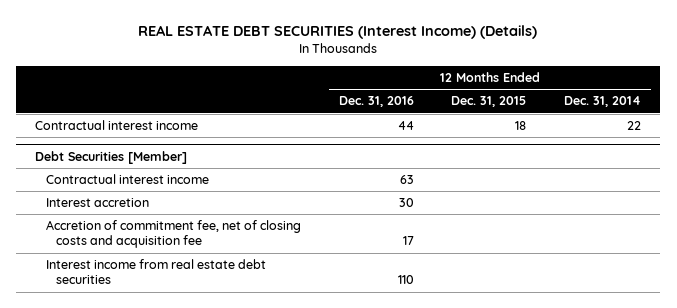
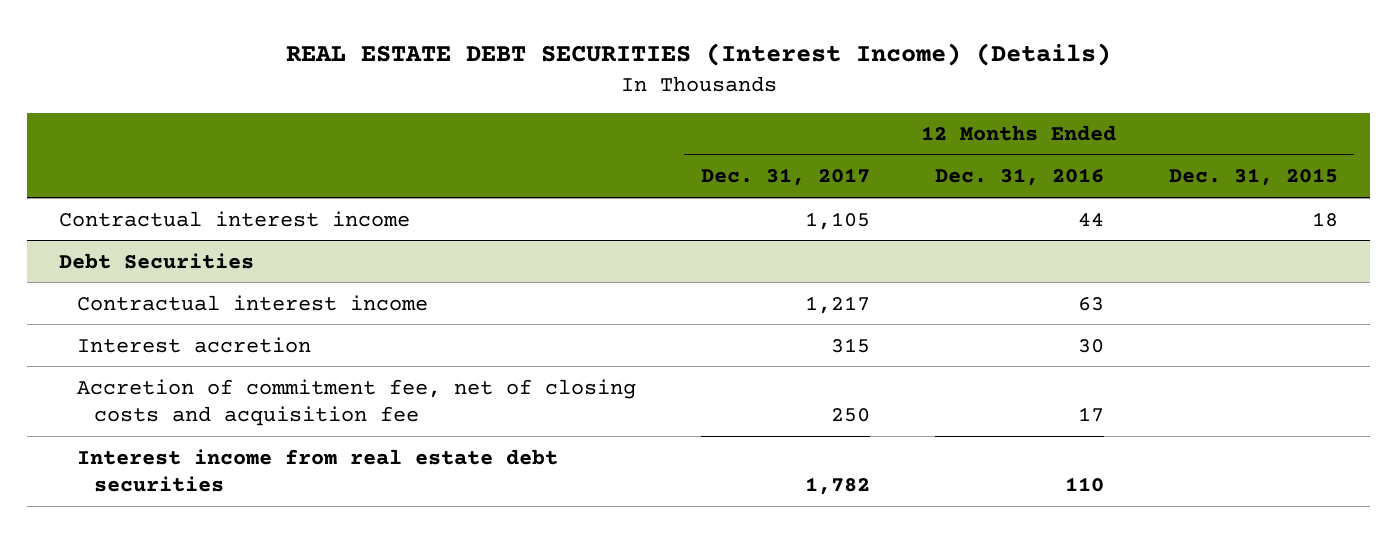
- | 12 Months Ended Dec. 31, 2016 | 12 Months Ended Dec. 31, 2015 | 12 Months Ended Dec. 31, 2014
+ | 12 Months Ended Dec. 31, 2017 | 12 Months Ended Dec. 31, 2016 | 12 Months Ended Dec. 31, 2015
- Debt Securities [Member]
+ Debt Securities

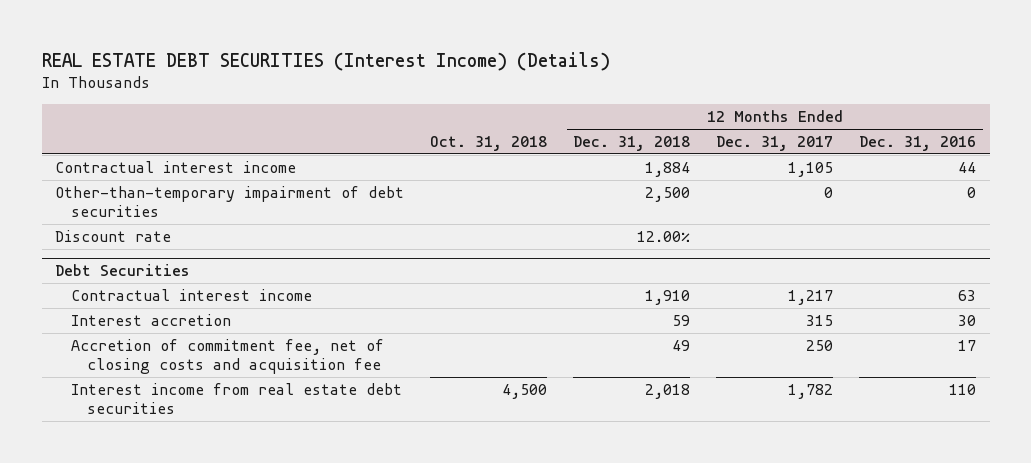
- | 12 Months Ended Dec. 31, 2017 | 12 Months Ended Dec. 31, 2016 | 12 Months Ended Dec. 31, 2015
+ | Oct. 31, 2018 | 12 Months Ended Dec. 31, 2018 | 12 Months Ended Dec. 31, 2017 | 12 Months Ended Dec. 31, 2016
+ Other-than-temporary impairment of debt securities | | 2,500 | 0 | 0
+ Discount rate | | 12.00% | |

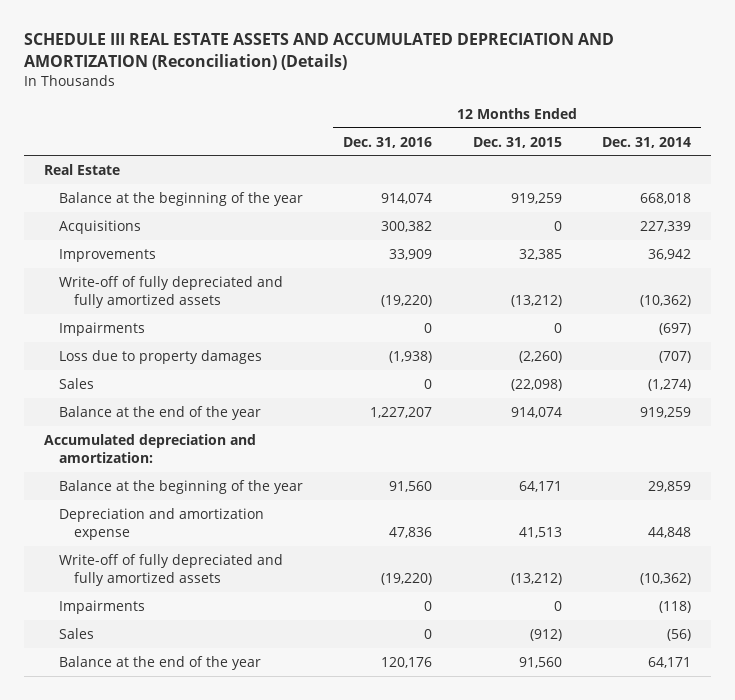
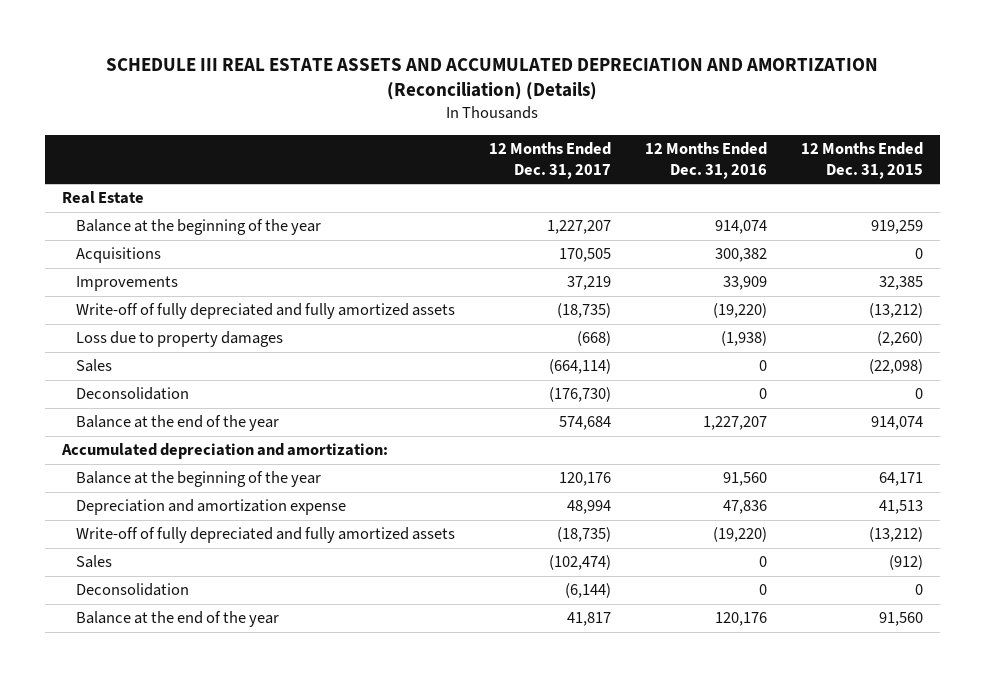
- | 12 Months Ended Dec. 31, 2016 | 12 Months Ended Dec. 31, 2015 | 12 Months Ended Dec. 31, 2014
+ | 12 Months Ended Dec. 31, 2017 | 12 Months Ended Dec. 31, 2016 | 12 Months Ended Dec. 31, 2015
- Impairments | 0 | 0 | (697)
+ Deconsolidation | (176,730) | 0 | 0
- Impairments | 0 | 0 | (118)
+ Deconsolidation | (6,144) | 0 | 0

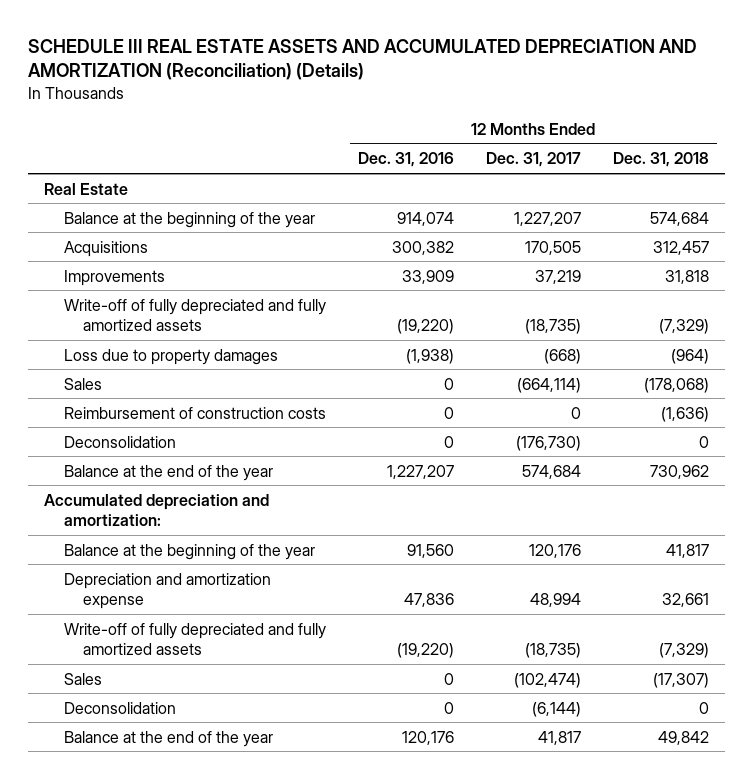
- | 12 Months Ended Dec. 31, 2017 | 12 Months Ended Dec. 31, 2016 | 12 Months Ended Dec. 31, 2015
+ | 12 Months Ended Dec. 31, 2016 | 12 Months Ended Dec. 31, 2017 | 12 Months Ended Dec. 31, 2018
+ Reimbursement of construction costs | 0 | 0 | (1,636)

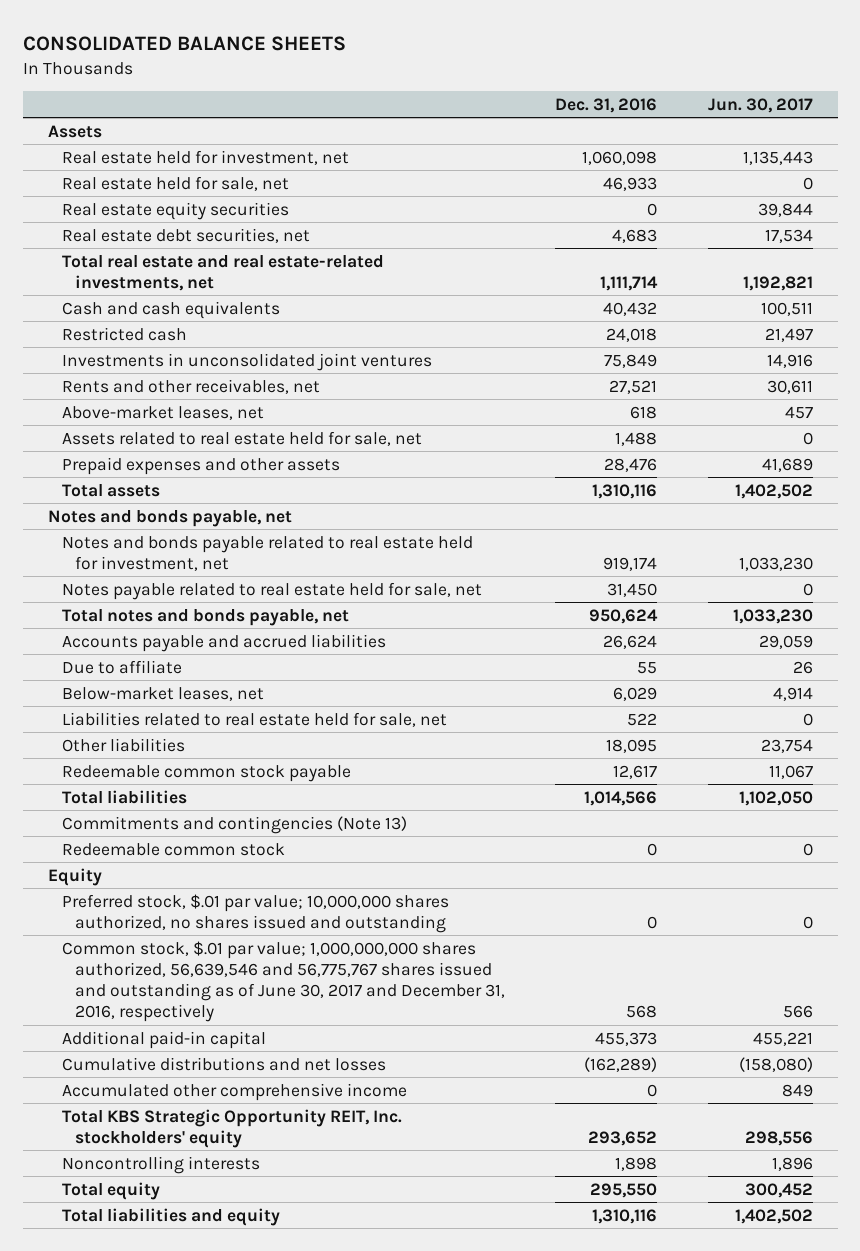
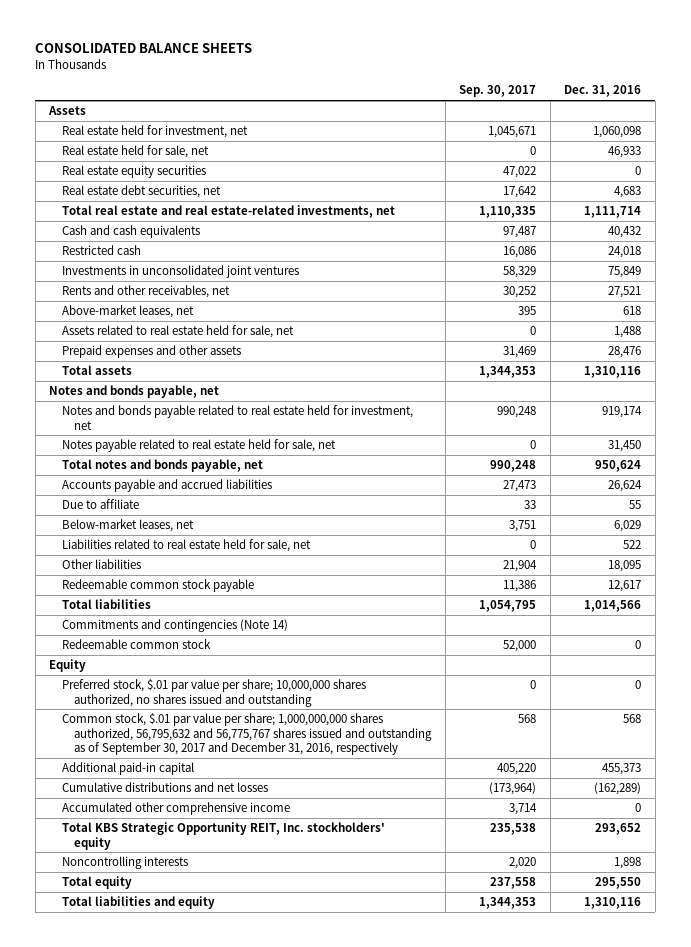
- | Dec. 31, 2016 | Jun. 30, 2017
+ | Sep. 30, 2017 | Dec. 31, 2016
- Commitments and contingencies (Note 13)
+ Commitments and contingencies (Note 14)
- Preferred stock, $.01 par value; 10,000,000 shares authorized, no shares issued and outstanding | 0 | 0
- Common stock, $.01 par value; 1,000,000,000 shares authorized, 56,639,546 and 56,775,767 shares issued and outstanding as of June 30, 2017 and December 31, 2016, respectively | 568 | 566
+ Preferred stock, $.01 par value per share; 10,000,000 shares authorized, no shares issued and outstanding | 0 | 0
+ Common stock, $.01 par value per share; 1,000,000,000 shares authorized, 56,795,632 and 56,775,767 shares issued and outstanding as of September 30, 2017 and December 31, 2016, respectively | 568 | 568

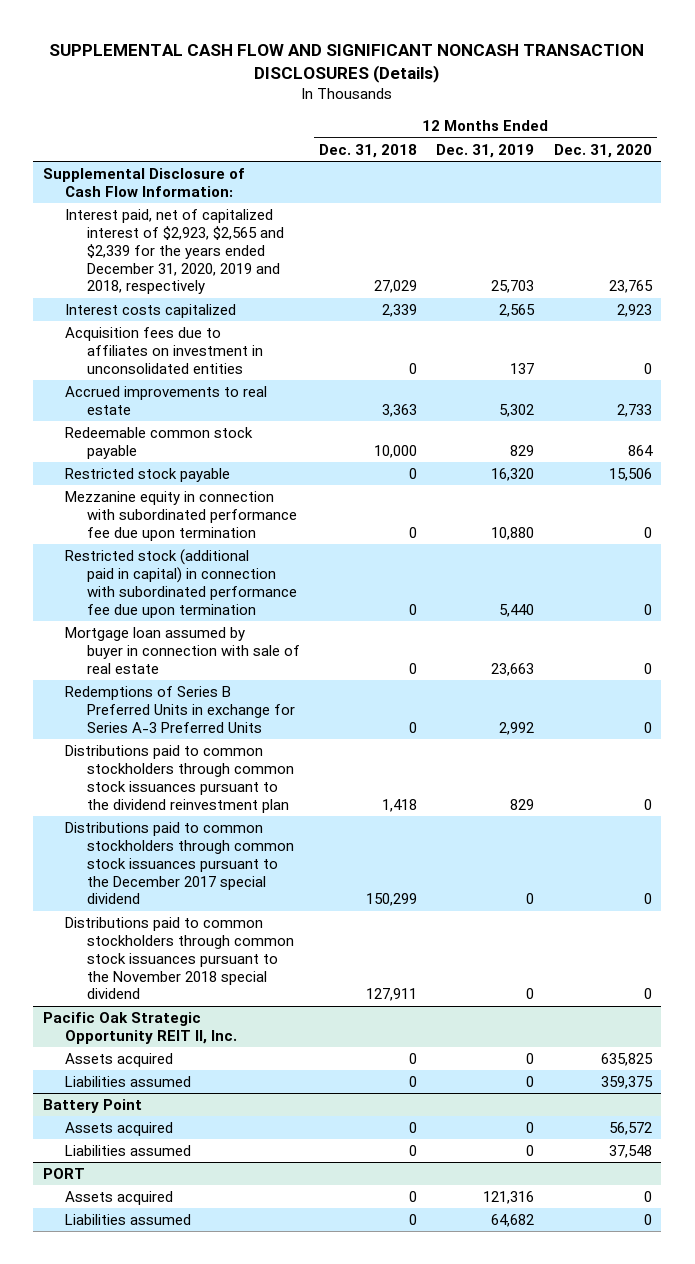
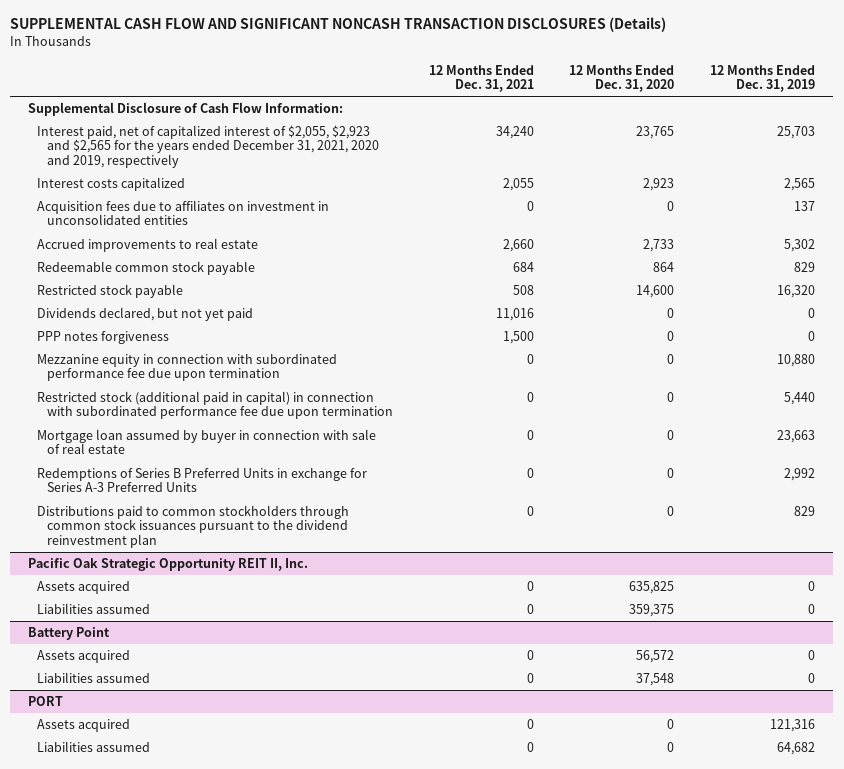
- | 12 Months Ended Dec. 31, 2018 | 12 Months Ended Dec. 31, 2019 | 12 Months Ended Dec. 31, 2020
+ | 12 Months Ended Dec. 31, 2021 | 12 Months Ended Dec. 31, 2020 | 12 Months Ended Dec. 31, 2019
- Interest paid, net of capitalized interest of $2,923, $2,565 and $2,339 for the years ended December 31, 2020, 2019 and 2018, respectively | 27,029 | 25,703 | 23,765
+ Interest paid, net of capitalized interest of $2,055, $2,923 and $2,565 for the years ended December 31, 2021, 2020 and 2019, respectively | 34,240 | 23,765 | 25,703
- Restricted stock payable | 0 | 16,320 | 15,506
+ Restricted stock payable | 508 | 14,600 | 16,320
+ Dividends declared, but not yet paid | 11,016 | 0 | 0
+ PPP notes forgiveness | 1,500 | 0 | 0
- Distributions paid to common stockholders through common stock issuances pursuant to the December 2017 special dividend | 150,299 | 0 | 0
- Distributions paid to common stockholders through common stock issuances pursuant to the November 2018 special dividend | 127,911 | 0 | 0

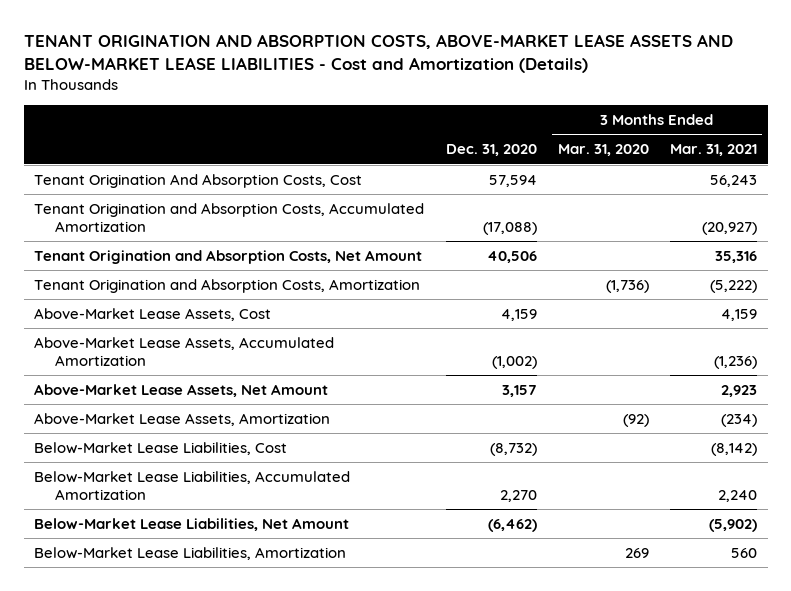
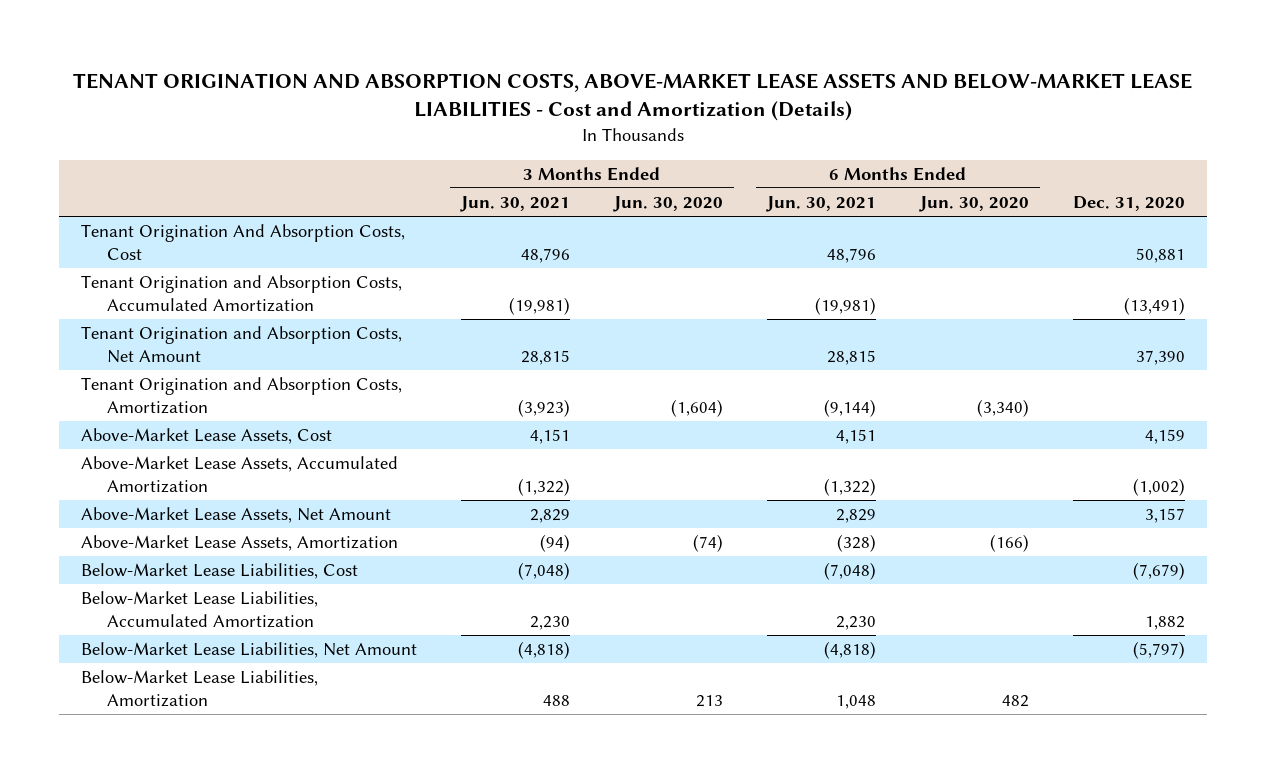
- | Dec. 31, 2020 | 3 Months Ended Mar. 31, 2020 | 3 Months Ended Mar. 31, 2021
+ | 3 Months Ended Jun. 30, 2021 | 3 Months Ended Jun. 30, 2020 | 6 Months Ended Jun. 30, 2021 | 6 Months Ended Jun. 30, 2020 | Dec. 31, 2020
- Tenant Origination And Absorption Costs, Cost | 57,594 | | 56,243
- Tenant Origination and Absorption Costs, Accumulated Amortization | (17,088) | | (20,927)
- Tenant Origination and Absorption Costs, Net Amount | 40,506 | | 35,316
+ Tenant Origination And Absorption Costs, Cost | 48,796 | | 48,796 | | 50,881
+ Tenant Origination and Absorption Costs, Accumulated Amortization | (19,981) | | (19,981) | | (13,491)
+ Tenant Origination and Absorption Costs, Net Amount | 28,815 | | 28,815 | | 37,390
- Below-Market Lease Liabilities, Cost | (8,732) | | (8,142)
- Below-Market Lease Liabilities, Accumulated Amortization | 2,270 | | 2,240
- Below-Market Lease Liabilities, Net Amount | (6,462) | | (5,902)
+ Below-Market Lease Liabilities, Cost | (7,048) | | (7,048) | | (7,679)
+ Below-Market Lease Liabilities, Accumulated Amortization | 2,230 | | 2,230 | | 1,882
+ Below-Market Lease Liabilities, Net Amount | (4,818) | | (4,818) | | (5,797)

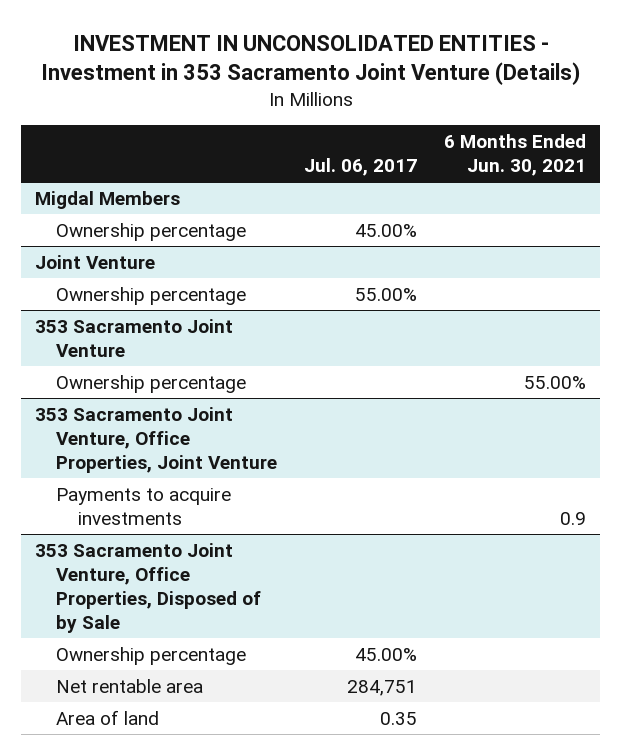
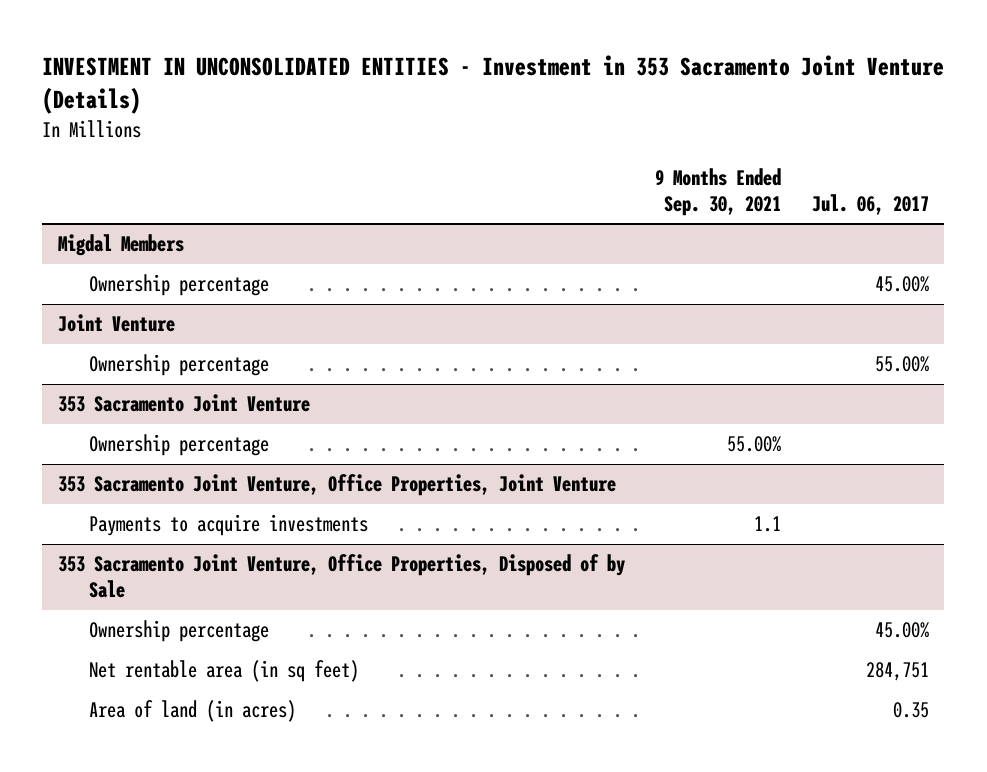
- | Jul. 06, 2017 | 6 Months Ended Jun. 30, 2021
+ | 9 Months Ended Sep. 30, 2021 | Jul. 06, 2017
@ 353 Sacramento Joint Venture, Office Properties, Disposed of by Sale
- Net rentable area | 284,751 |
- Area of land | 0.35 |
+ Net rentable area (in sq feet) | | 284,751
+ Area of land (in acres) | | 0.35

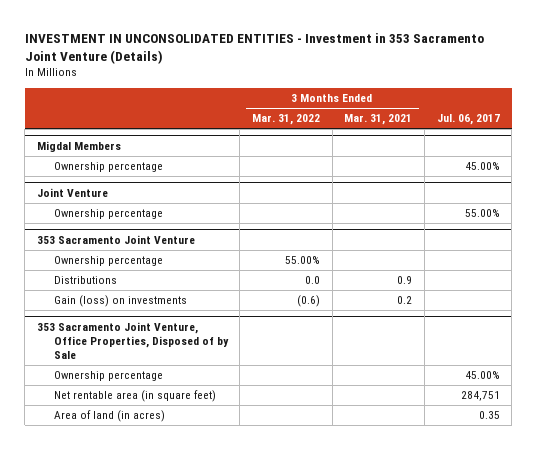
- | 9 Months Ended Sep. 30, 2021 | Jul. 06, 2017
+ | 3 Months Ended Mar. 31, 2022 | 3 Months Ended Mar. 31, 2021 | Jul. 06, 2017
- 353 Sacramento Joint Venture, Office Properties, Joint Venture
- Payments to acquire investments | 1.1 |
@ 353 Sacramento Joint Venture
+ Distributions | 0.0 | 0.9 |
+ Gain (loss) on investments | (0.6) | 0.2 |
@ 353 Sacramento Joint Venture, Office Properties, Disposed of by Sale
- Net rentable area (in sq feet) | | 284,751
+ Net rentable area (in square feet) | | | 284,751

